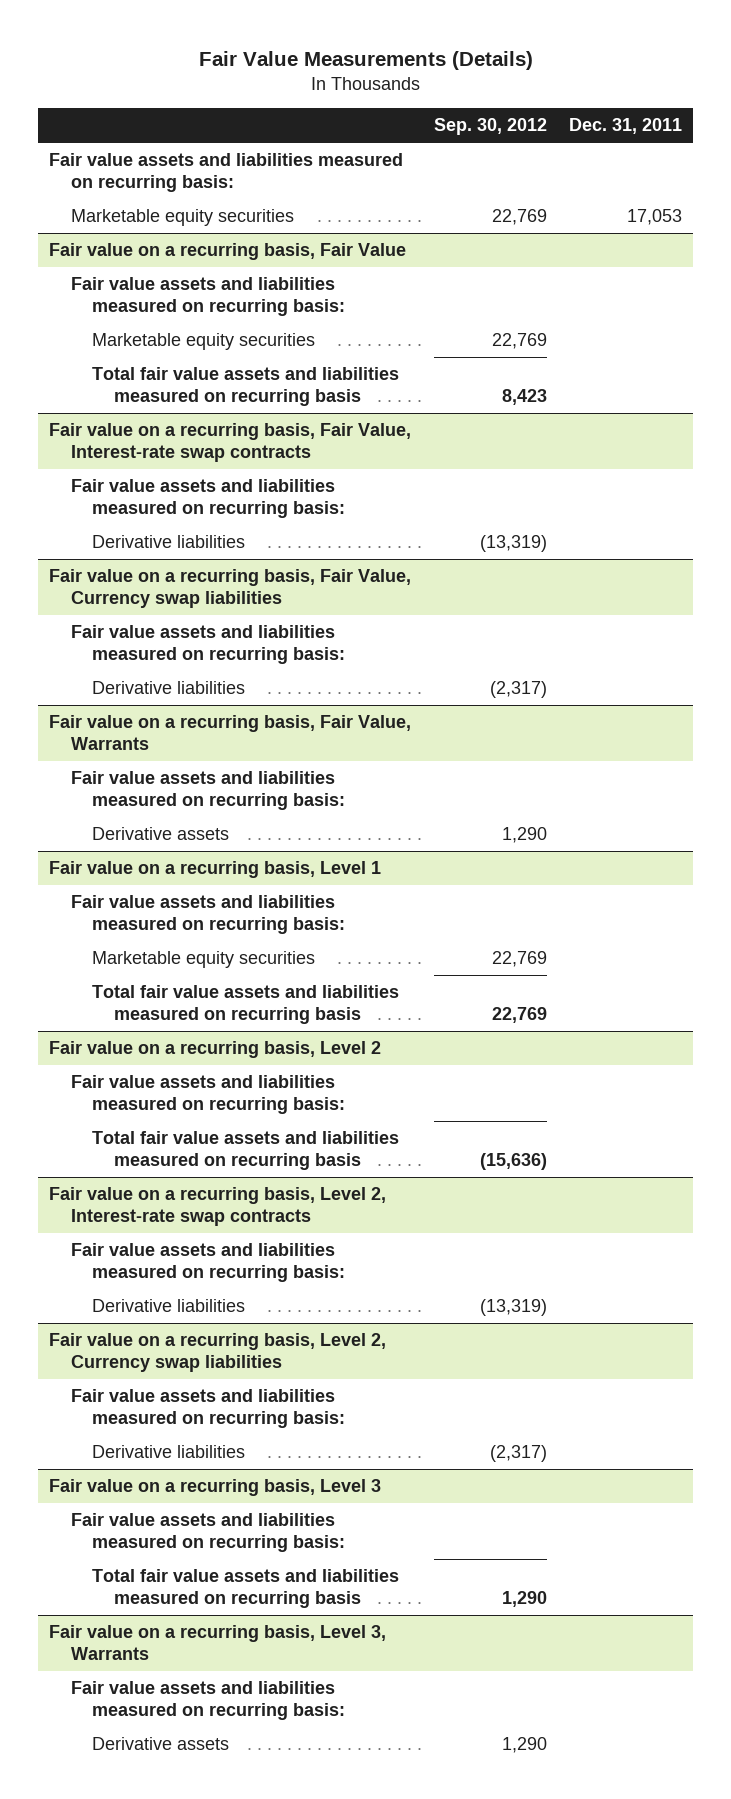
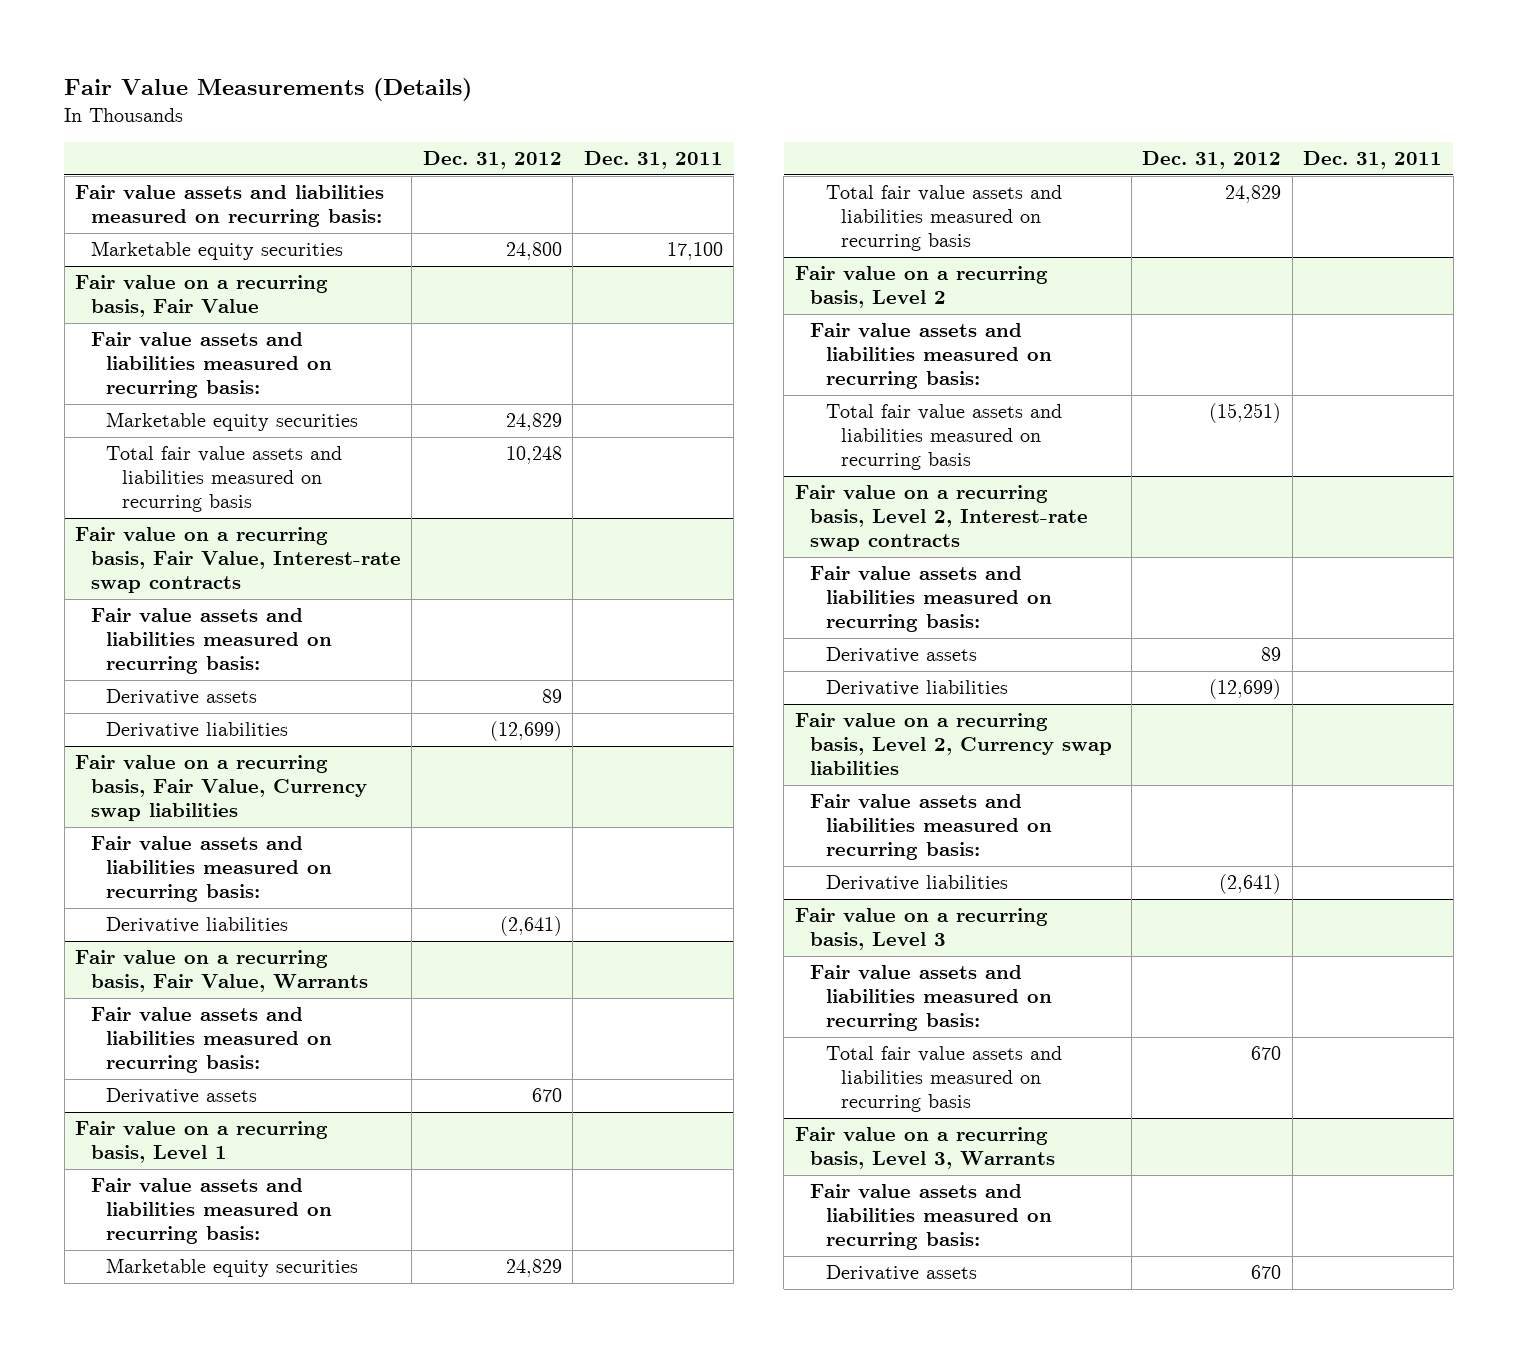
- | Sep. 30, 2012 | Dec. 31, 2011
+ | Dec. 31, 2012 | Dec. 31, 2011
- Marketable equity securities | 22,769 | 17,053
+ Marketable equity securities | 24,800 | 17,100
@ Fair value on a recurring basis, Fair Value, Interest-rate swap contracts
+ Derivative assets | 89 |
@ Fair value on a recurring basis, Level 2, Interest-rate swap contracts
+ Derivative assets | 89 |

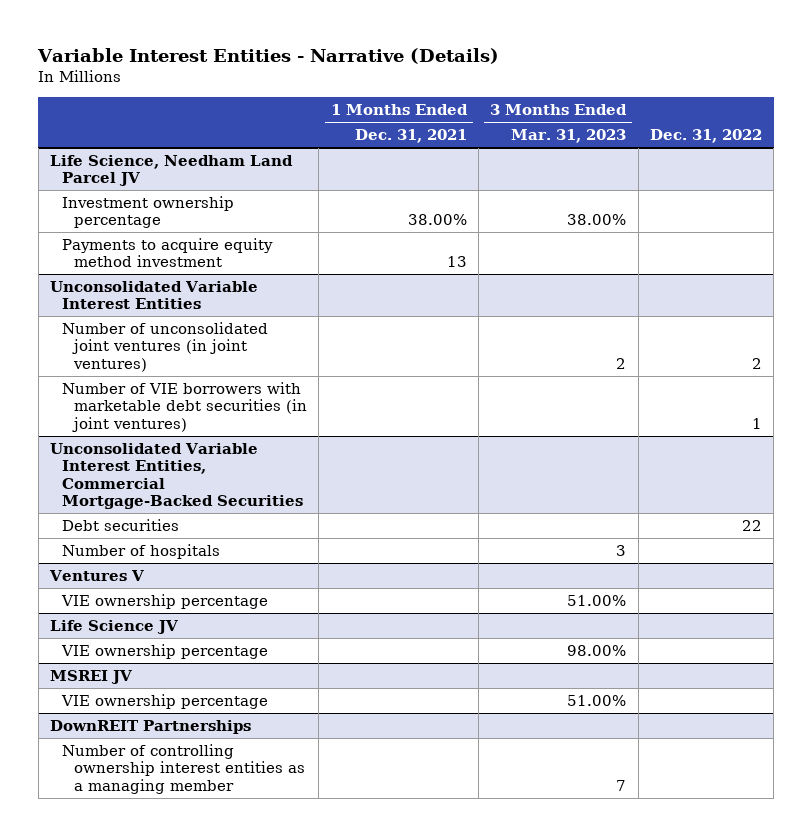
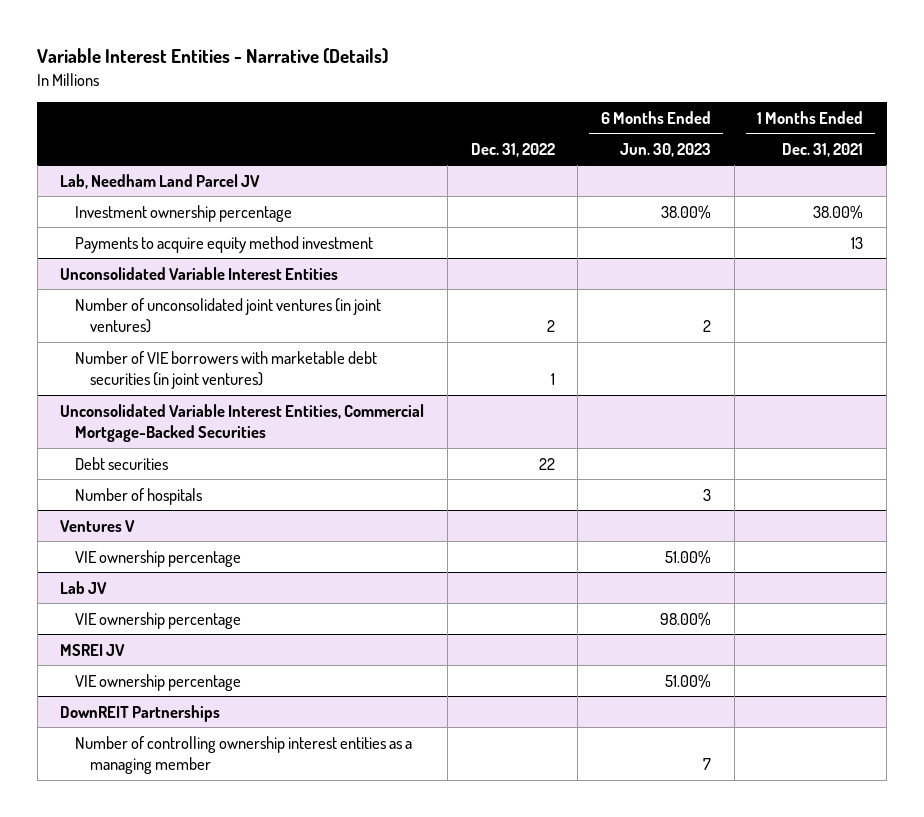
- | 1 Months Ended Dec. 31, 2021 | 3 Months Ended Mar. 31, 2023 | Dec. 31, 2022
+ | Dec. 31, 2022 | 6 Months Ended Jun. 30, 2023 | 1 Months Ended Dec. 31, 2021
- Life Science, Needham Land Parcel JV
+ Lab, Needham Land Parcel JV
- Life Science JV
+ Lab JV

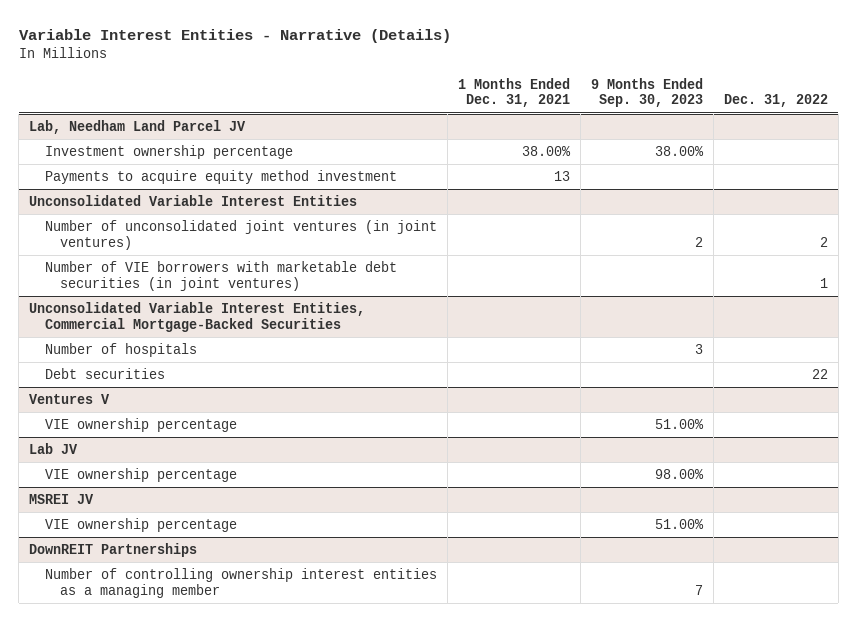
- | Dec. 31, 2022 | 6 Months Ended Jun. 30, 2023 | 1 Months Ended Dec. 31, 2021
+ | 1 Months Ended Dec. 31, 2021 | 9 Months Ended Sep. 30, 2023 | Dec. 31, 2022
@ Unconsolidated Variable Interest Entities, Commercial Mortgage-Backed Securities
moved down: Debt securities | | | 22

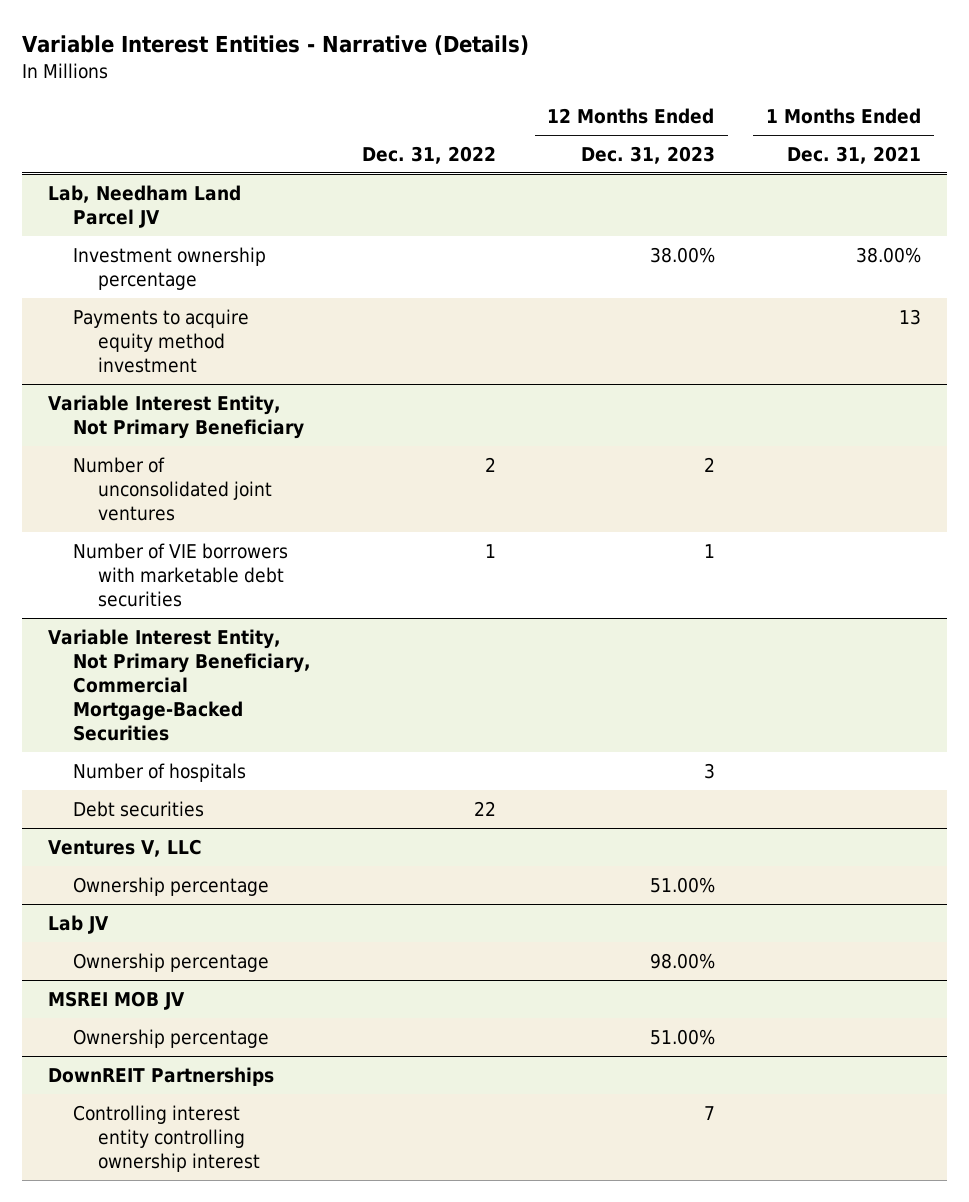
- | 1 Months Ended Dec. 31, 2021 | 9 Months Ended Sep. 30, 2023 | Dec. 31, 2022
+ | Dec. 31, 2022 | 12 Months Ended Dec. 31, 2023 | 1 Months Ended Dec. 31, 2021
- Unconsolidated Variable Interest Entities
- Number of unconsolidated joint ventures (in joint ventures) | | 2 | 2
- Number of VIE borrowers with marketable debt securities (in joint ventures) | | | 1
- Unconsolidated Variable Interest Entities, Commercial Mortgage-Backed Securities
+ Variable Interest Entity, Not Primary Beneficiary
+ Number of unconsolidated joint ventures | 2 | 2 |
+ Number of VIE borrowers with marketable debt securities | 1 | 1 |
+ Variable Interest Entity, Not Primary Beneficiary, Commercial Mortgage-Backed Securities
- Ventures V
- VIE ownership percentage | | 51.00% |
+ Ventures V, LLC
+ Ownership percentage | | 51.00% |
@ Lab JV
- VIE ownership percentage | | 98.00% |
- MSREI JV
- VIE ownership percentage | | 51.00% |
@ Lab JV
+ Ownership percentage | | 98.00% |
+ MSREI MOB JV
+ Ownership percentage | | 51.00% |
@ DownREIT Partnerships
- Number of controlling ownership interest entities as a managing member | | 7 |
+ Controlling interest entity controlling ownership interest | | 7 |

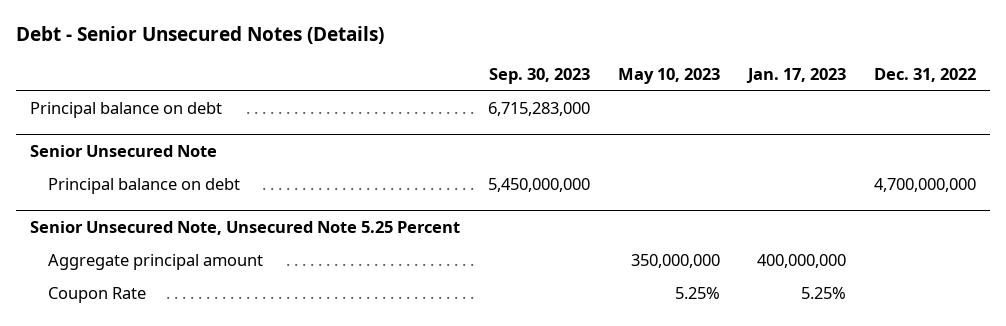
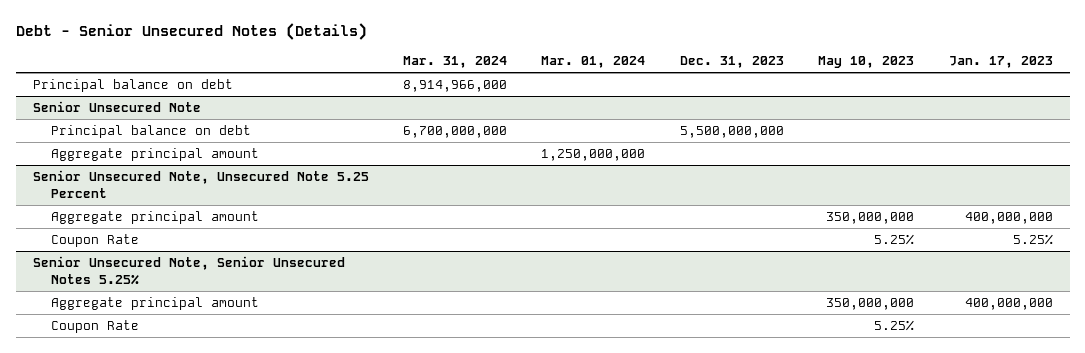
- | Sep. 30, 2023 | May 10, 2023 | Jan. 17, 2023 | Dec. 31, 2022
+ | Mar. 31, 2024 | Mar. 01, 2024 | Dec. 31, 2023 | May 10, 2023 | Jan. 17, 2023
@ Senior Unsecured Note
+ Aggregate principal amount | | 1,250,000,000 | | |
+ Senior Unsecured Note, Senior Unsecured Notes 5.25%
+ Aggregate principal amount | | | | 350,000,000 | 400,000,000
+ Coupon Rate | | | | 5.25% |

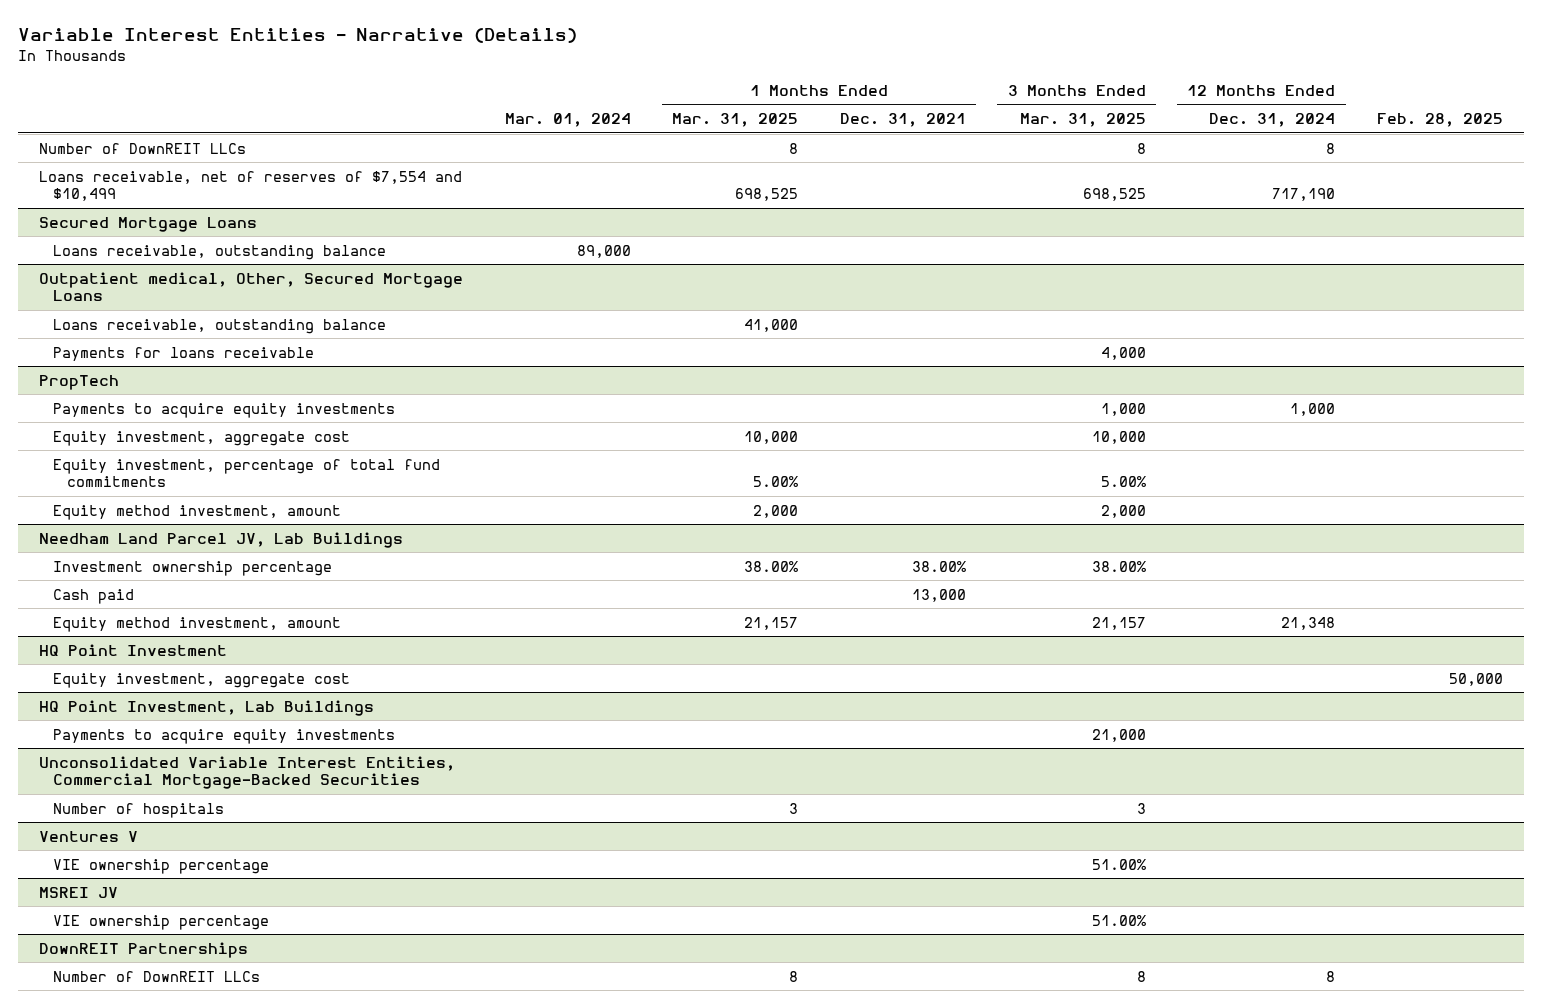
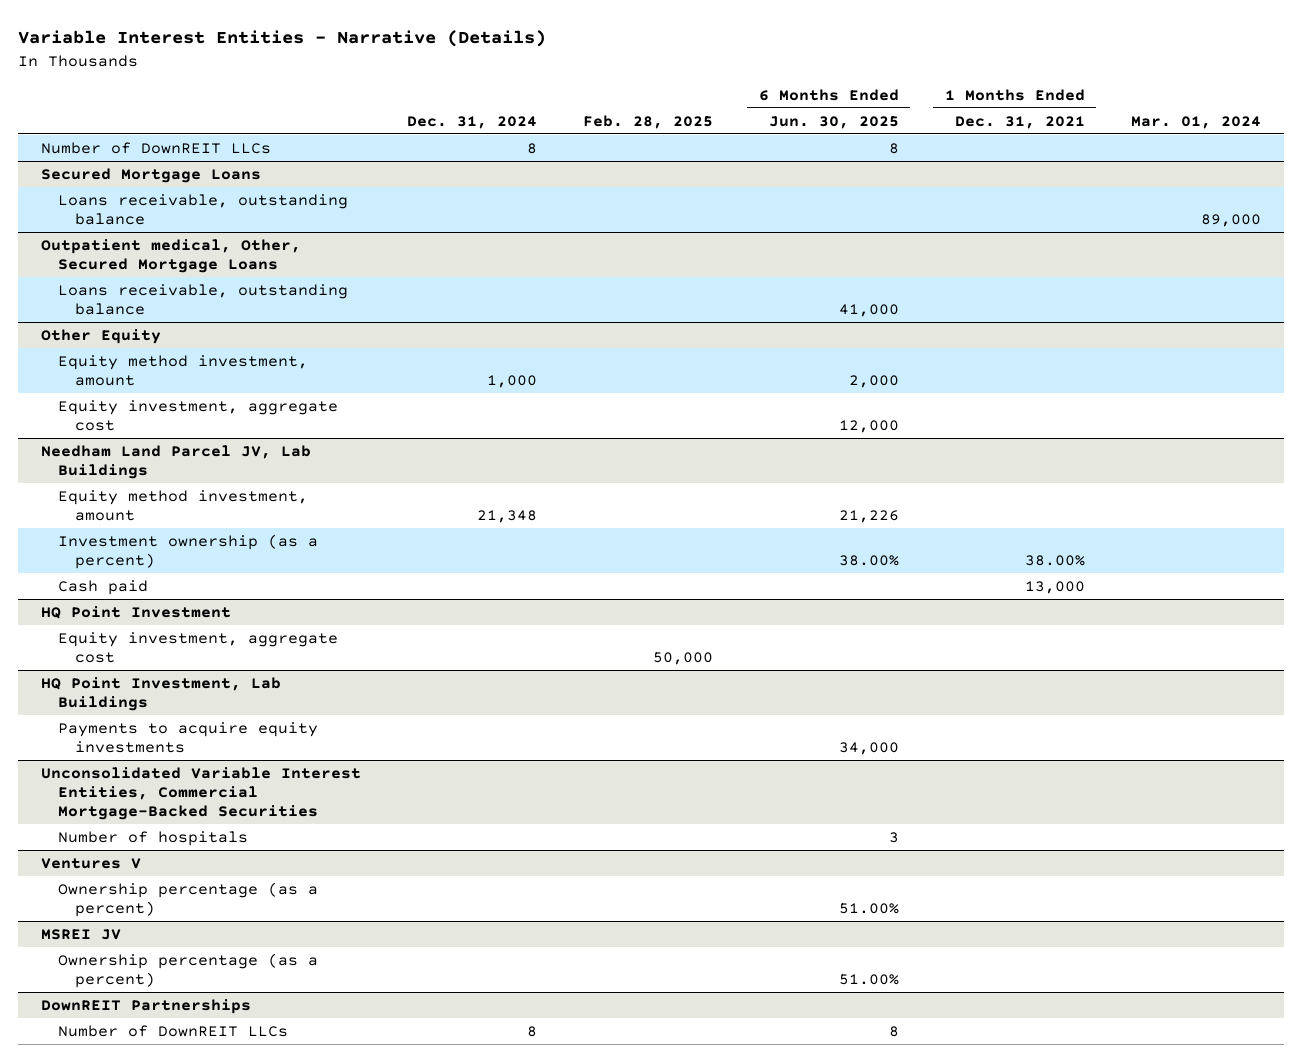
- | Mar. 01, 2024 | 1 Months Ended Mar. 31, 2025 | 1 Months Ended Dec. 31, 2021 | 3 Months Ended Mar. 31, 2025 | 12 Months Ended Dec. 31, 2024 | Feb. 28, 2025
+ | Dec. 31, 2024 | Feb. 28, 2025 | 6 Months Ended Jun. 30, 2025 | 1 Months Ended Dec. 31, 2021 | Mar. 01, 2024
- Loans receivable, net of reserves of $7,554 and $10,499 | | 698,525 | | 698,525 | 717,190 |
@ Outpatient medical, Other, Secured Mortgage Loans
- Payments for loans receivable | | | | 4,000 | |
- PropTech
- Payments to acquire equity investments | | | | 1,000 | 1,000 |
- Equity investment, aggregate cost | | 10,000 | | 10,000 | |
- Equity investment, percentage of total fund commitments | | 5.00% | | 5.00% | |
- Equity method investment, amount | | 2,000 | | 2,000 | |
+ Other Equity
+ Equity method investment, amount | 1,000 | | 2,000 | |
+ Equity investment, aggregate cost | | | 12,000 | |
@ Needham Land Parcel JV, Lab Buildings
- Investment ownership percentage | | 38.00% | 38.00% | 38.00% | |
+ Investment ownership (as a percent) | | | 38.00% | 38.00% |
moved down: Cash paid | | | | 13,000 |
@ Ventures V
- VIE ownership percentage | | | | 51.00% | |
+ Ownership percentage (as a percent) | | | 51.00% | |
@ MSREI JV
- VIE ownership percentage | | | | 51.00% | |
+ Ownership percentage (as a percent) | | | 51.00% | |

